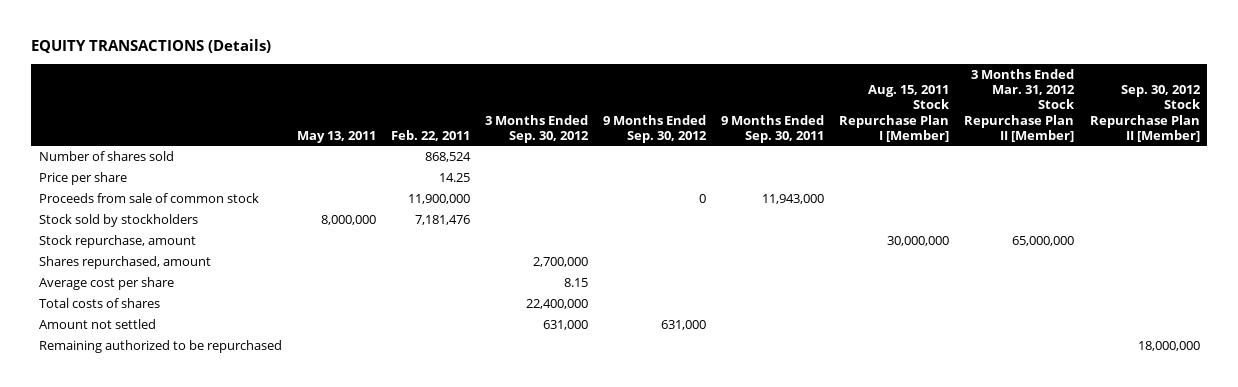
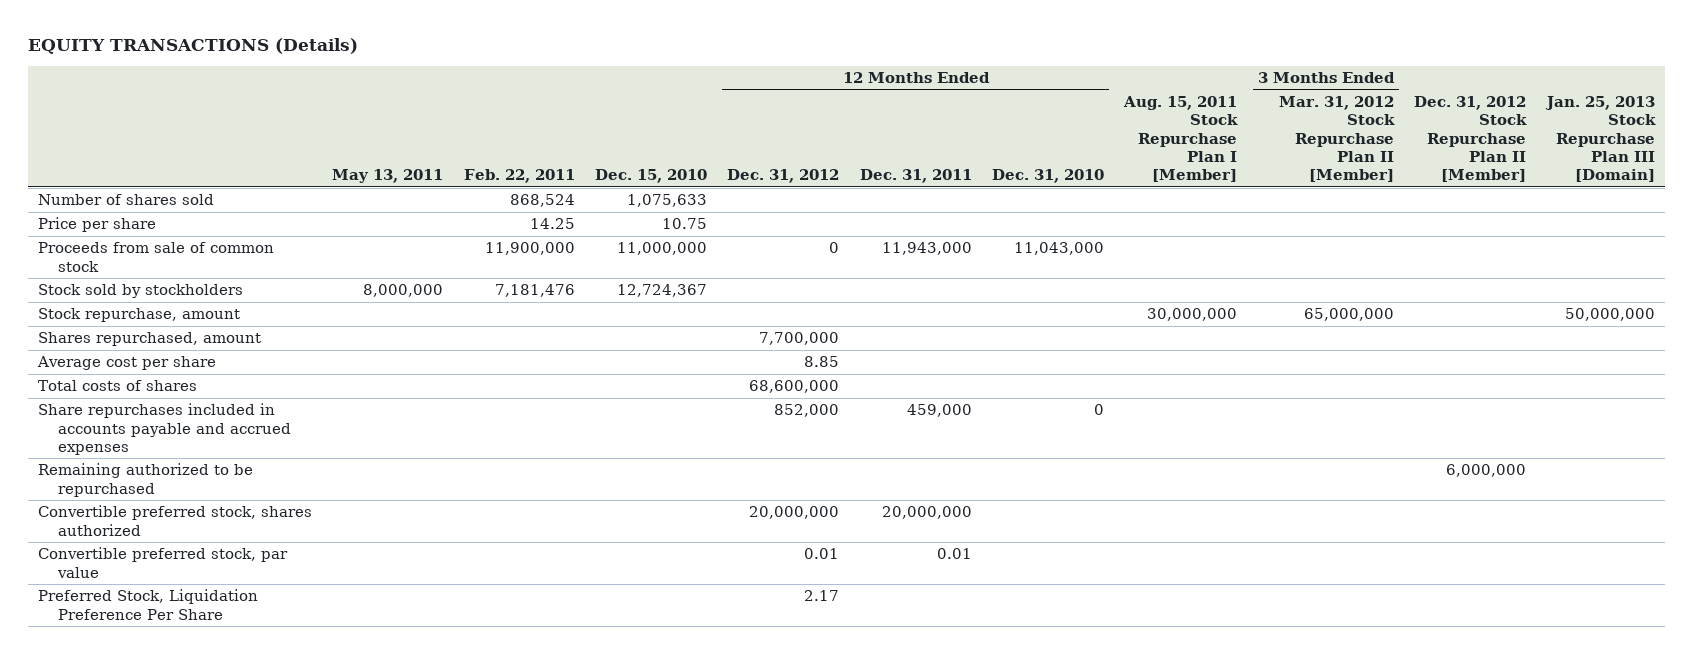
- | May 13, 2011 | Feb. 22, 2011 | 3 Months Ended Sep. 30, 2012 | 9 Months Ended Sep. 30, 2012 | 9 Months Ended Sep. 30, 2011 | Aug. 15, 2011 Stock Repurchase Plan I [Member] | 3 Months Ended Mar. 31, 2012 Stock Repurchase Plan II [Member] | Sep. 30, 2012 Stock Repurchase Plan II [Member]
+ | May 13, 2011 | Feb. 22, 2011 | Dec. 15, 2010 | 12 Months Ended Dec. 31, 2012 | 12 Months Ended Dec. 31, 2011 | 12 Months Ended Dec. 31, 2010 | Aug. 15, 2011 Stock Repurchase Plan I [Member] | 3 Months Ended Mar. 31, 2012 Stock Repurchase Plan II [Member] | Dec. 31, 2012 Stock Repurchase Plan II [Member] | Jan. 25, 2013 Stock Repurchase Plan III [Domain]
- Amount not settled | | | 631,000 | 631,000 | | | |
+ Share repurchases included in accounts payable and accrued expenses | | | | 852,000 | 459,000 | 0 | | | |
+ Convertible preferred stock, shares authorized | | | | 20,000,000 | 20,000,000 | | | | |
+ Convertible preferred stock, par value | | | | 0.01 | 0.01 | | | | |
+ Preferred Stock, Liquidation Preference Per Share | | | | 2.17 | | | | | |

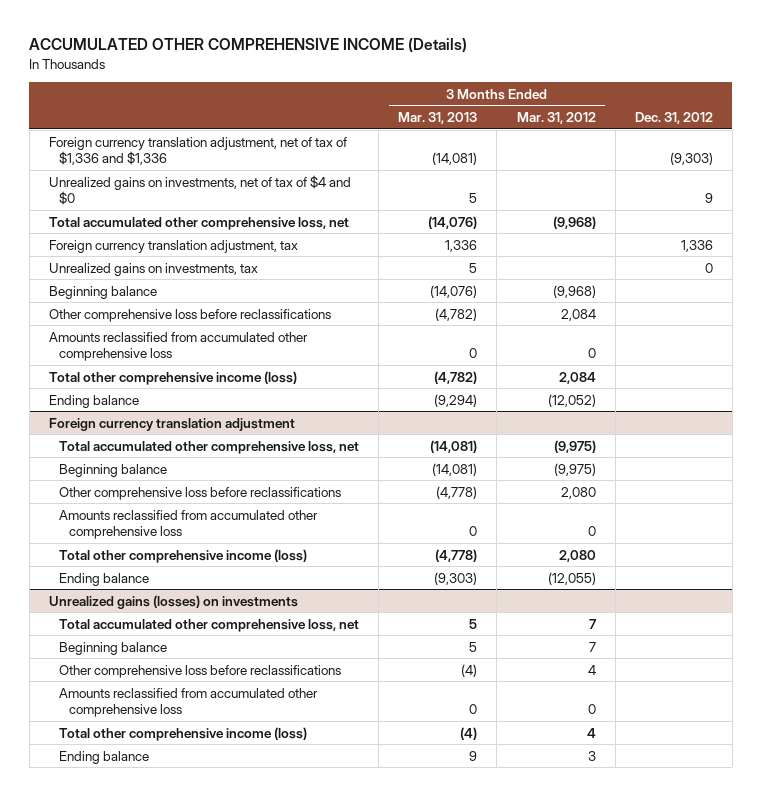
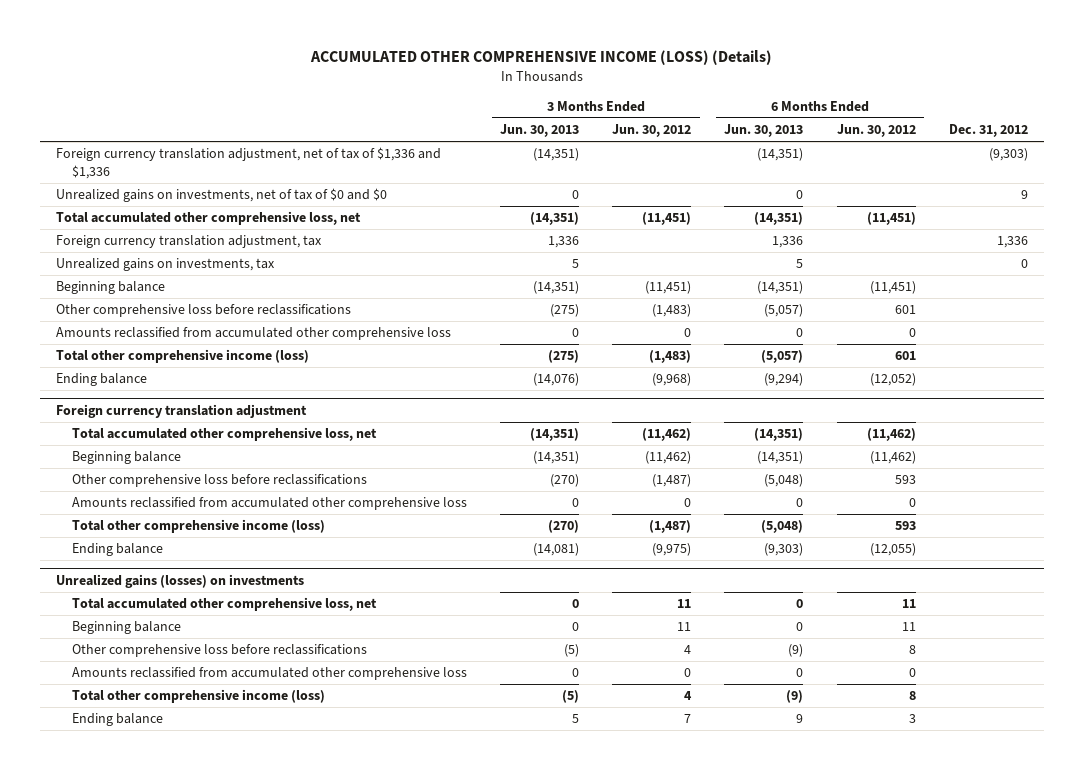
- ACCUMULATED OTHER COMPREHENSIVE INCOME (Details)
+ ACCUMULATED OTHER COMPREHENSIVE INCOME (LOSS) (Details)
- | 3 Months Ended Mar. 31, 2013 | 3 Months Ended Mar. 31, 2012 | Dec. 31, 2012
+ | 3 Months Ended Jun. 30, 2013 | 3 Months Ended Jun. 30, 2012 | 6 Months Ended Jun. 30, 2013 | 6 Months Ended Jun. 30, 2012 | Dec. 31, 2012
- Unrealized gains on investments, net of tax of $4 and $0 | 5 | | 9
+ Unrealized gains on investments, net of tax of $0 and $0 | 0 | | 0 | | 9

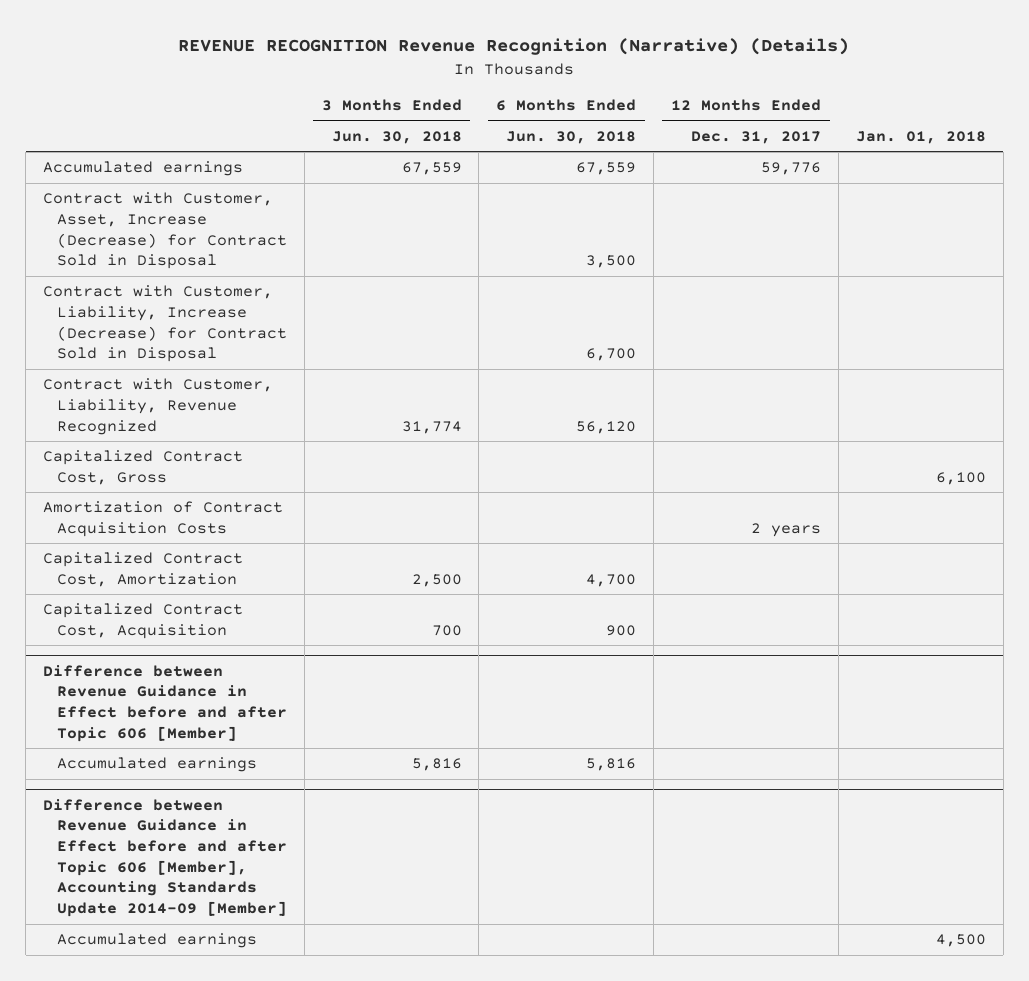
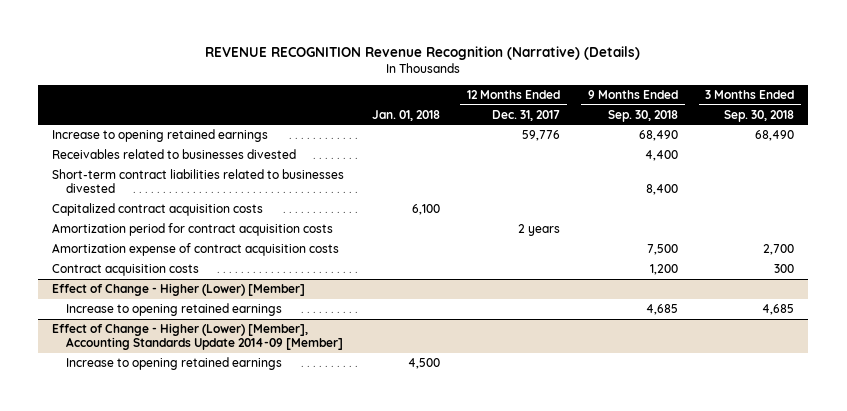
- | 3 Months Ended Jun. 30, 2018 | 6 Months Ended Jun. 30, 2018 | 12 Months Ended Dec. 31, 2017 | Jan. 01, 2018
+ | Jan. 01, 2018 | 12 Months Ended Dec. 31, 2017 | 9 Months Ended Sep. 30, 2018 | 3 Months Ended Sep. 30, 2018
- Accumulated earnings | 67,559 | 67,559 | 59,776 |
- Contract with Customer, Asset, Increase (Decrease) for Contract Sold in Disposal | | 3,500 | |
- Contract with Customer, Liability, Increase (Decrease) for Contract Sold in Disposal | | 6,700 | |
- Contract with Customer, Liability, Revenue Recognized | 31,774 | 56,120 | |
- Capitalized Contract Cost, Gross | | | | 6,100
- Amortization of Contract Acquisition Costs | | | 2 years |
- Capitalized Contract Cost, Amortization | 2,500 | 4,700 | |
- Capitalized Contract Cost, Acquisition | 700 | 900 | |
- Difference between Revenue Guidance in Effect before and after Topic 606 [Member]
- Accumulated earnings | 5,816 | 5,816 | |
- Difference between Revenue Guidance in Effect before and after Topic 606 [Member], Accounting Standards Update 2014-09 [Member]
- Accumulated earnings | | | | 4,500
+ Increase to opening retained earnings | | 59,776 | 68,490 | 68,490
+ Receivables related to businesses divested | | | 4,400 |
+ Short-term contract liabilities related to businesses divested | | | 8,400 |
+ Capitalized contract acquisition costs | 6,100 | | |
+ Amortization period for contract acquisition costs | | 2 years | |
+ Amortization expense of contract acquisition costs | | | 7,500 | 2,700
+ Contract acquisition costs | | | 1,200 | 300
+ Effect of Change - Higher (Lower) [Member]
+ Increase to opening retained earnings | | | 4,685 | 4,685
+ Effect of Change - Higher (Lower) [Member], Accounting Standards Update 2014-09 [Member]
+ Increase to opening retained earnings | 4,500 | | |

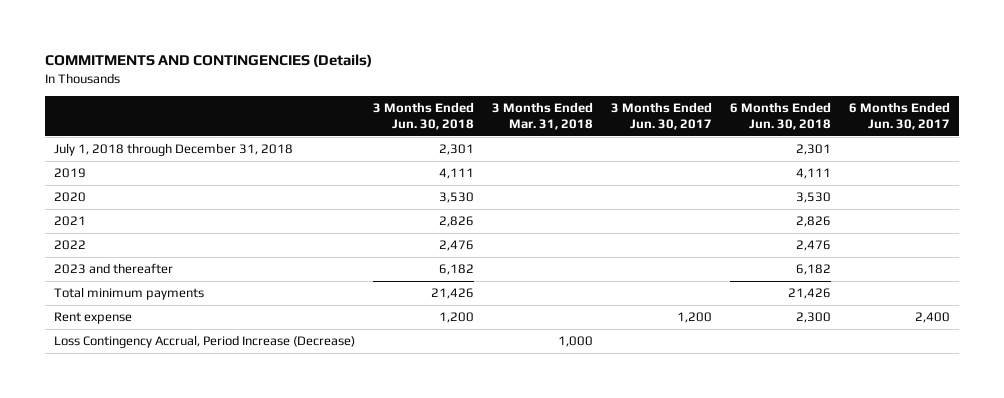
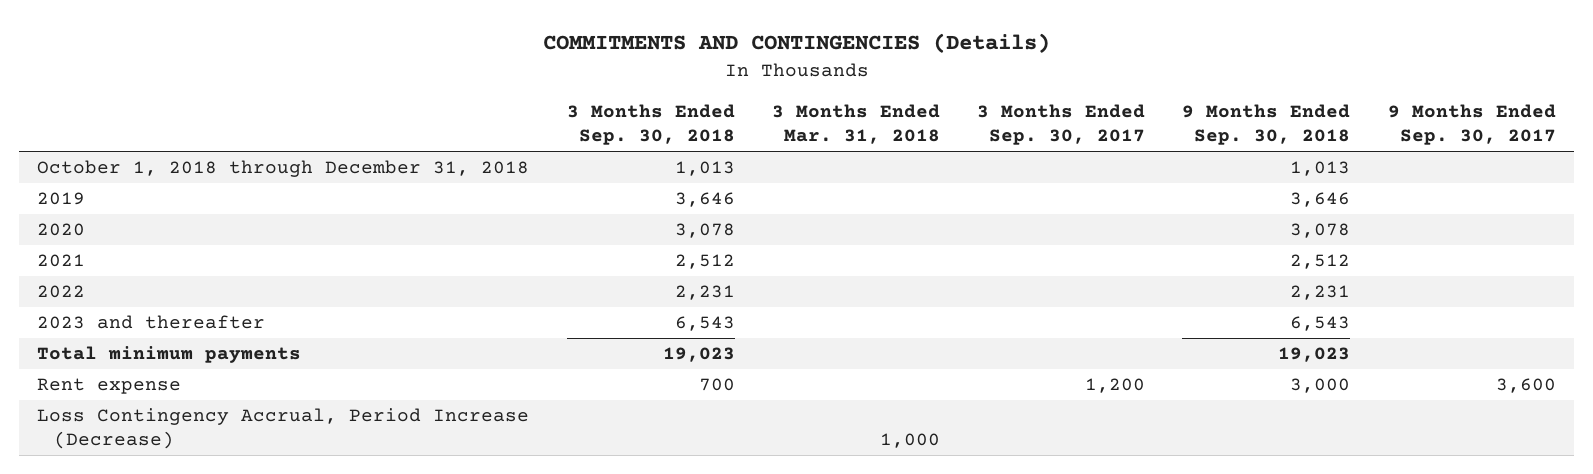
- | 3 Months Ended Jun. 30, 2018 | 3 Months Ended Mar. 31, 2018 | 3 Months Ended Jun. 30, 2017 | 6 Months Ended Jun. 30, 2018 | 6 Months Ended Jun. 30, 2017
+ | 3 Months Ended Sep. 30, 2018 | 3 Months Ended Mar. 31, 2018 | 3 Months Ended Sep. 30, 2017 | 9 Months Ended Sep. 30, 2018 | 9 Months Ended Sep. 30, 2017
- July 1, 2018 through December 31, 2018 | 2,301 | | | 2,301 |
+ October 1, 2018 through December 31, 2018 | 1,013 | | | 1,013 |

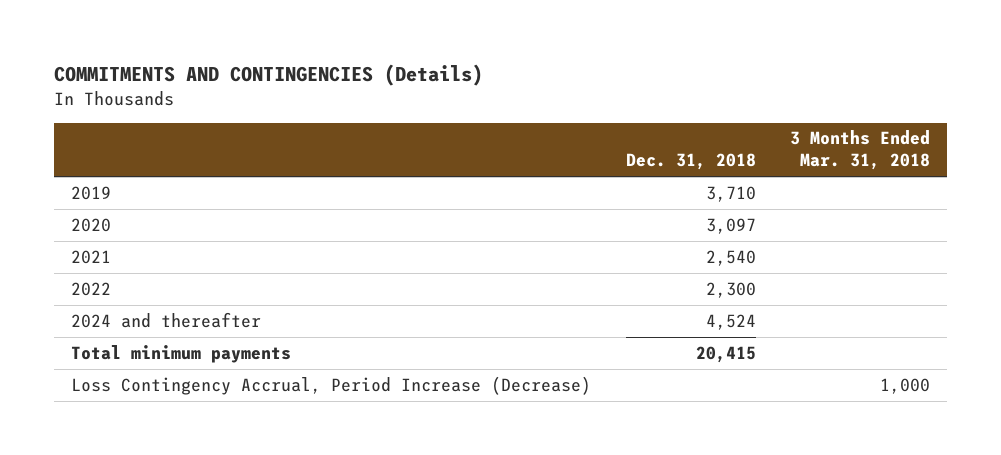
- | 3 Months Ended Sep. 30, 2018 | 3 Months Ended Mar. 31, 2018 | 3 Months Ended Sep. 30, 2017 | 9 Months Ended Sep. 30, 2018 | 9 Months Ended Sep. 30, 2017
+ | Dec. 31, 2018 | 3 Months Ended Mar. 31, 2018
- October 1, 2018 through December 31, 2018 | 1,013 | | | 1,013 |
- 2023 and thereafter | 6,543 | | | 6,543 |
+ 2024 and thereafter | 4,524 |
- Rent expense | 700 | | 1,200 | 3,000 | 3,600

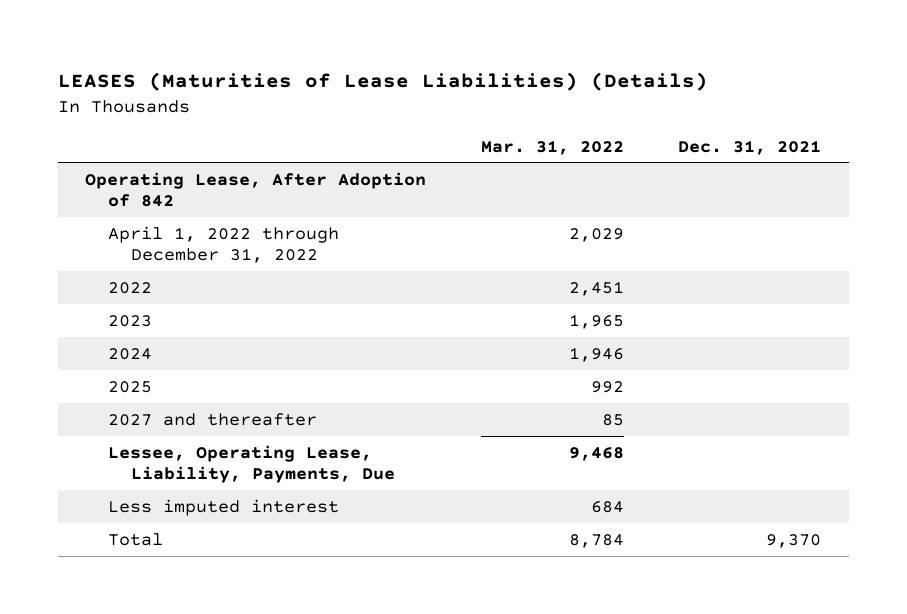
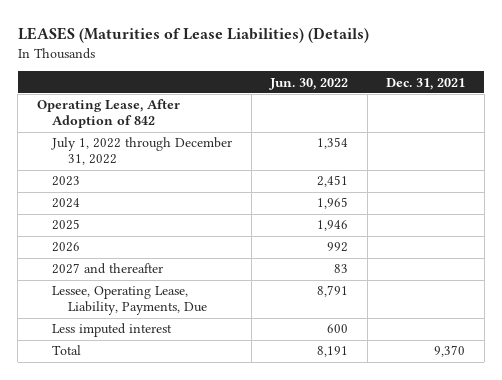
- | Mar. 31, 2022 | Dec. 31, 2021
+ | Jun. 30, 2022 | Dec. 31, 2021
- April 1, 2022 through December 31, 2022 | 2,029 |
- 2022 | 2,451 |
+ July 1, 2022 through December 31, 2022 | 1,354 |
+ 2026 | 992 |

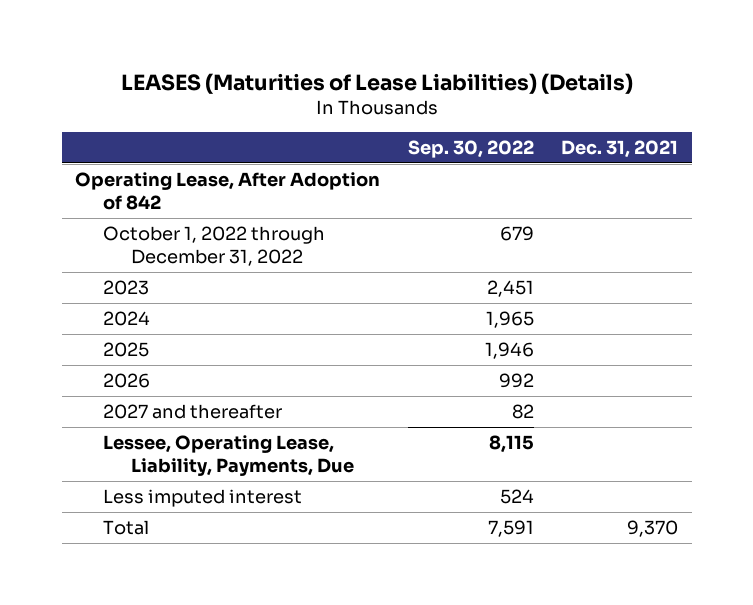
- | Jun. 30, 2022 | Dec. 31, 2021
+ | Sep. 30, 2022 | Dec. 31, 2021
- July 1, 2022 through December 31, 2022 | 1,354 |
+ October 1, 2022 through December 31, 2022 | 679 |

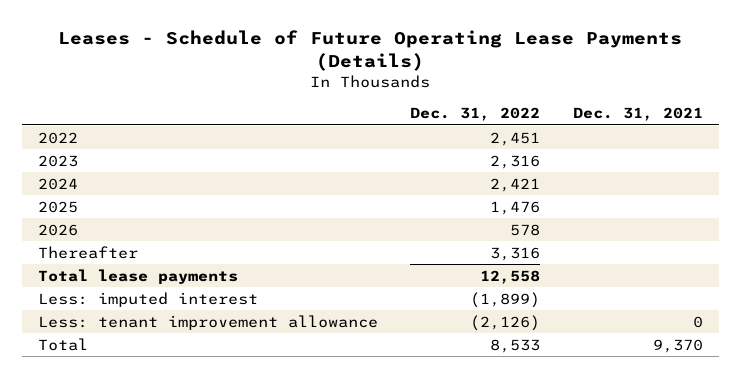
- LEASES (Maturities of Lease Liabilities) (Details)
+ Leases - Schedule of Future Operating Lease Payments (Details)
- | Sep. 30, 2022 | Dec. 31, 2021
+ | Dec. 31, 2022 | Dec. 31, 2021
- Operating Lease, After Adoption of 842
- October 1, 2022 through December 31, 2022 | 679 |
+ 2022 | 2,451 |
- 2027 and thereafter | 82 |
- Lessee, Operating Lease, Liability, Payments, Due | 8,115 |
- Less imputed interest | 524 |
+ Thereafter | 3,316 |
+ Total lease payments | 12,558 |
+ Less: imputed interest | (1,899) |
+ Less: tenant improvement allowance | (2,126) | 0

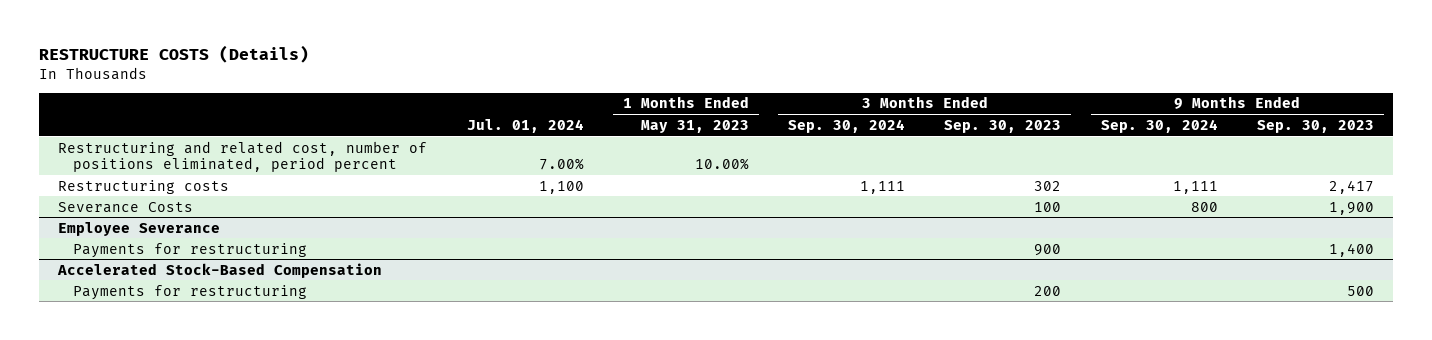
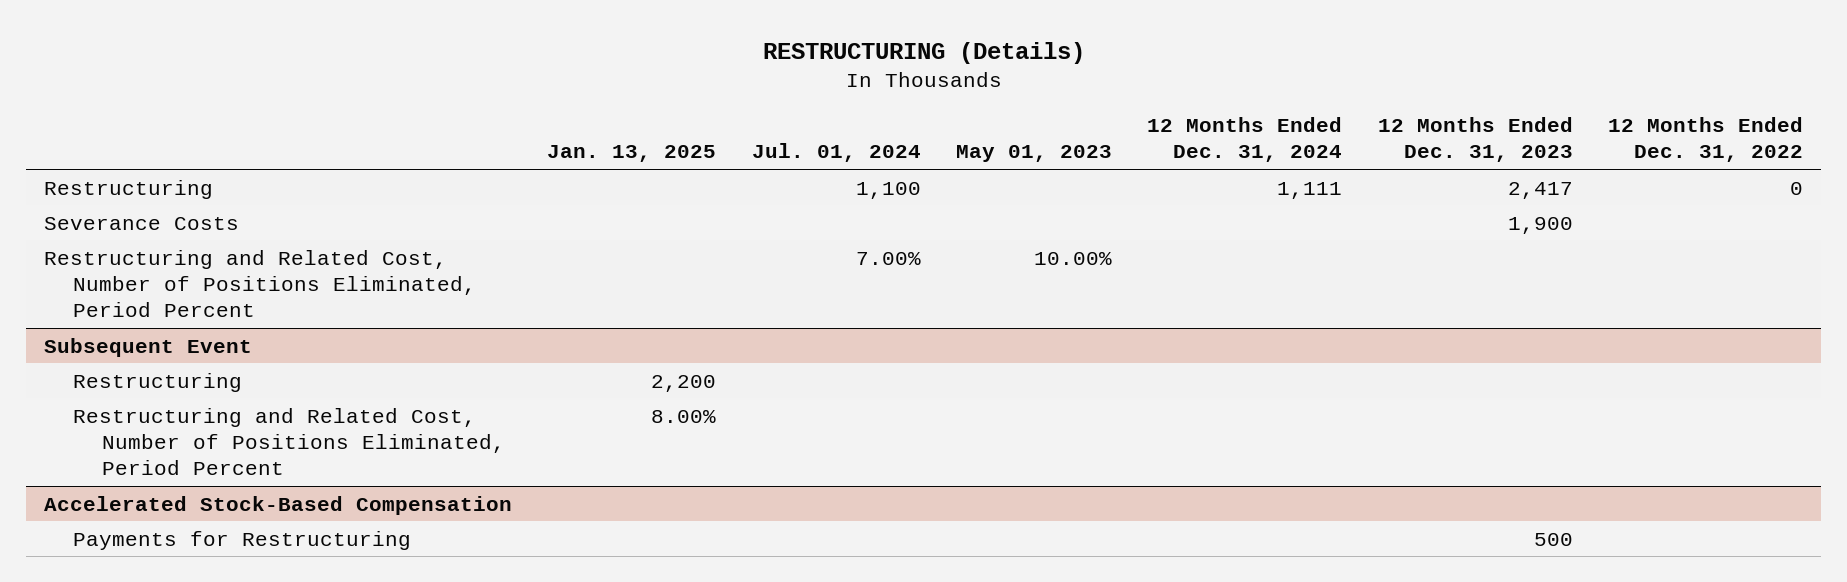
- RESTRUCTURE COSTS (Details)
+ RESTRUCTURING (Details)
- | Jul. 01, 2024 | 1 Months Ended May 31, 2023 | 3 Months Ended Sep. 30, 2024 | 3 Months Ended Sep. 30, 2023 | 9 Months Ended Sep. 30, 2024 | 9 Months Ended Sep. 30, 2023
+ | Jan. 13, 2025 | Jul. 01, 2024 | May 01, 2023 | 12 Months Ended Dec. 31, 2024 | 12 Months Ended Dec. 31, 2023 | 12 Months Ended Dec. 31, 2022
- Restructuring and related cost, number of positions eliminated, period percent | 7.00% | 10.00% | | | |
- Restructuring costs | 1,100 | | 1,111 | 302 | 1,111 | 2,417
+ Restructuring | | 1,100 | | 1,111 | 2,417 | 0
- Employee Severance
- Payments for restructuring | | | | 900 | | 1,400
+ Restructuring and Related Cost, Number of Positions Eliminated, Period Percent | | 7.00% | 10.00% | | |
+ Subsequent Event
+ Restructuring | 2,200 | | | | |
+ Restructuring and Related Cost, Number of Positions Eliminated, Period Percent | 8.00% | | | | |
@ Accelerated Stock-Based Compensation
- Payments for restructuring | | | | 200 | | 500
+ Payments for Restructuring | | | | | 500 |

